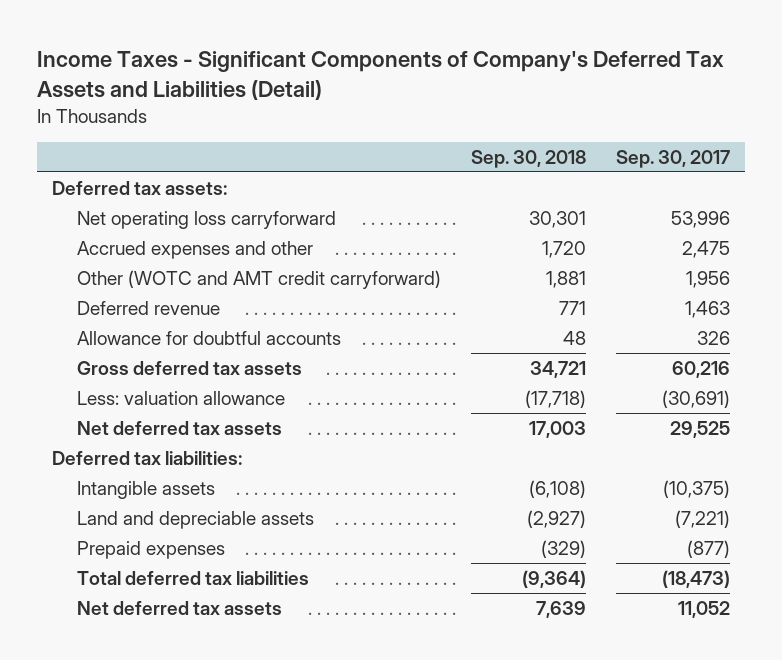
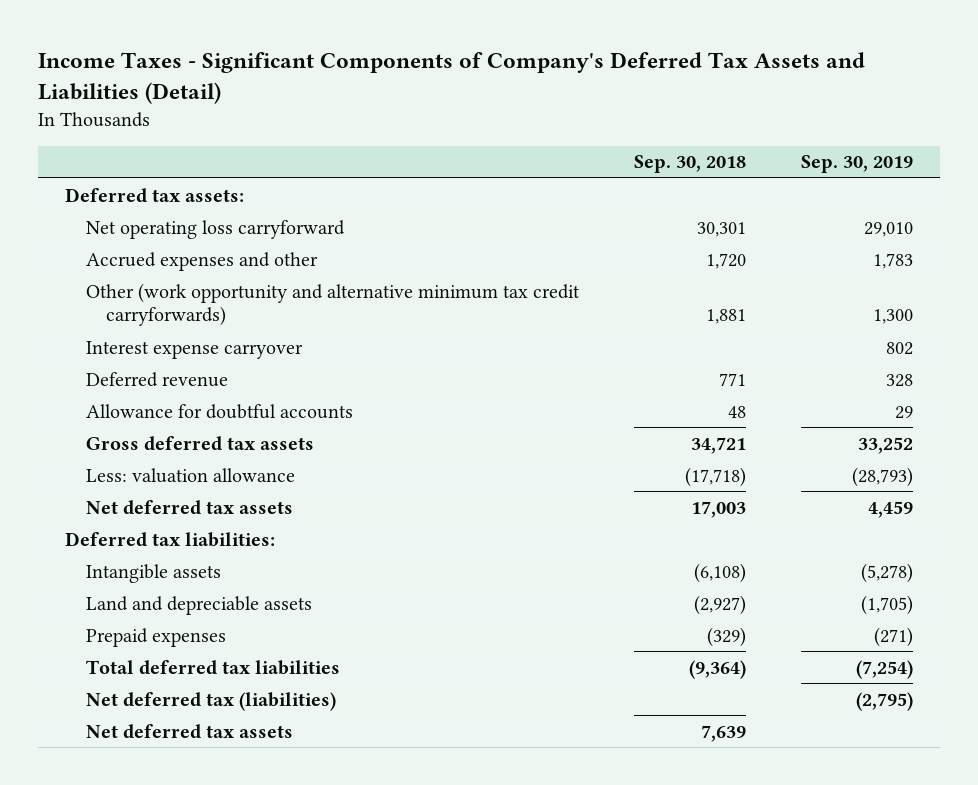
- | Sep. 30, 2018 | Sep. 30, 2017
+ | Sep. 30, 2018 | Sep. 30, 2019
- Other (WOTC and AMT credit carryforward) | 1,881 | 1,956
+ Other (work opportunity and alternative minimum tax credit carryforwards) | 1,881 | 1,300
+ Interest expense carryover | | 802
+ Net deferred tax (liabilities) | | (2,795)

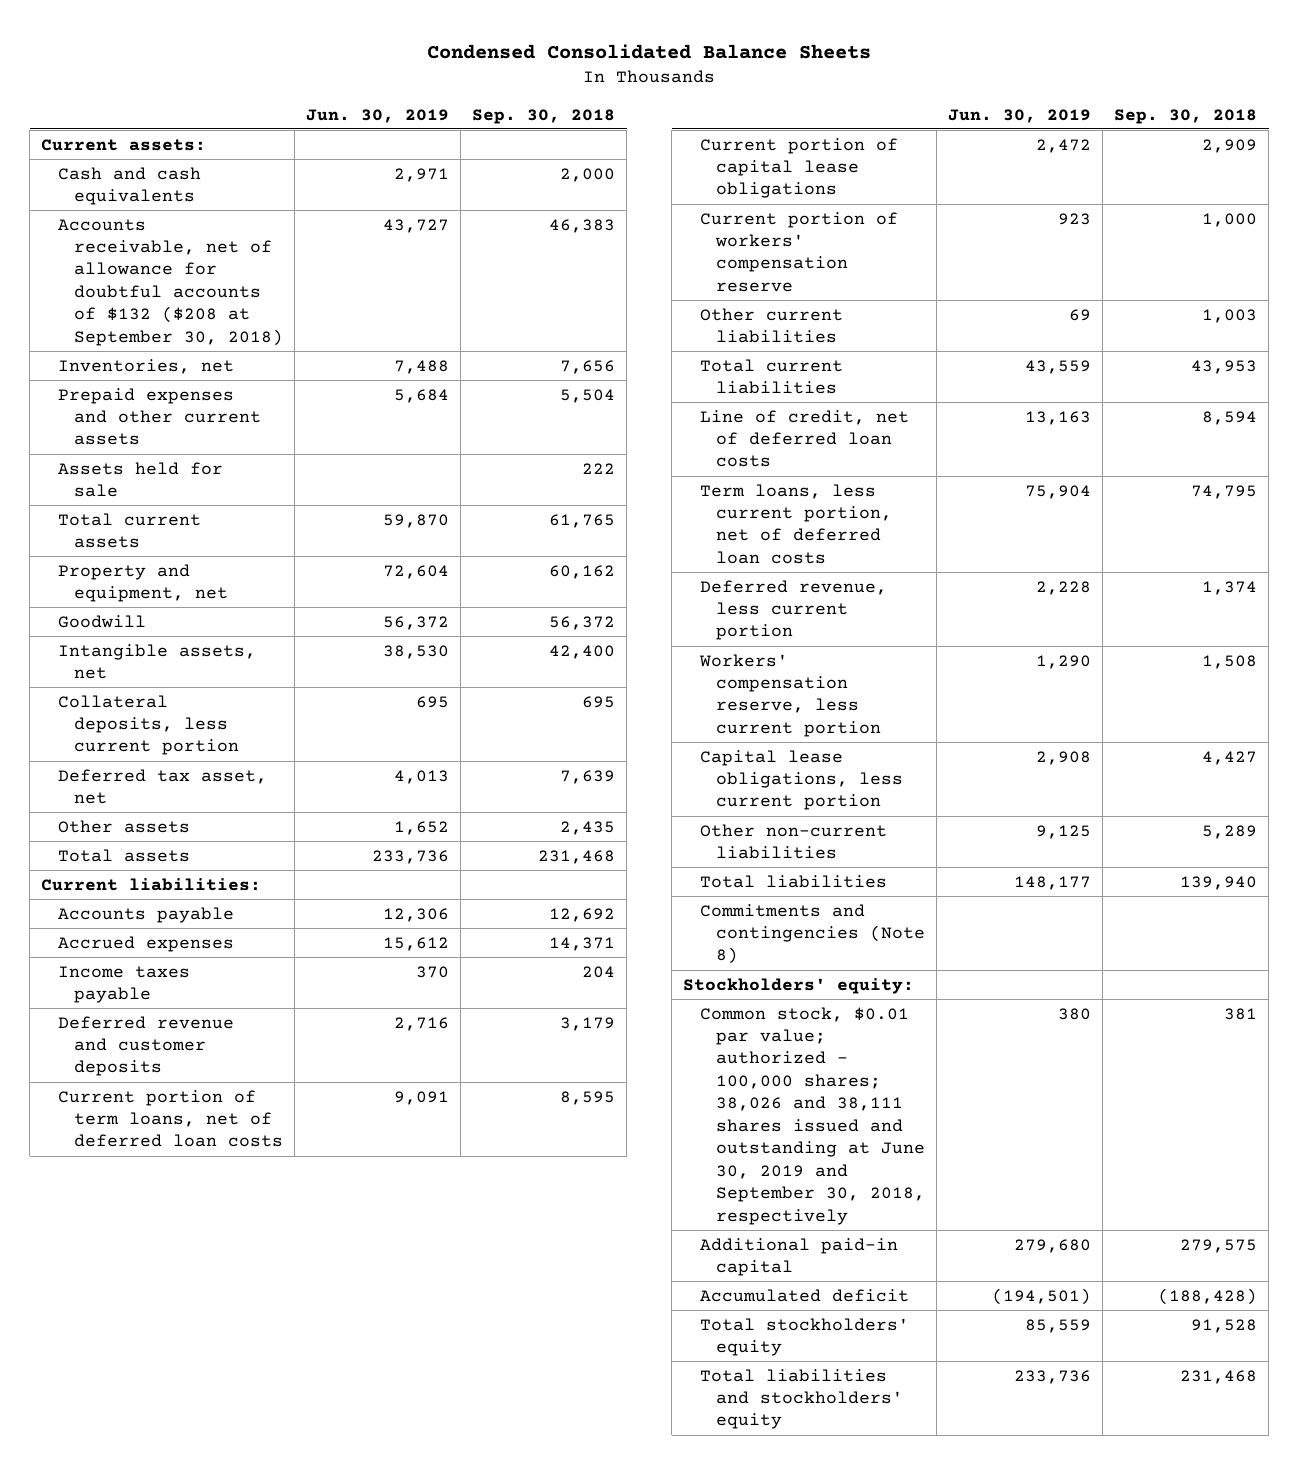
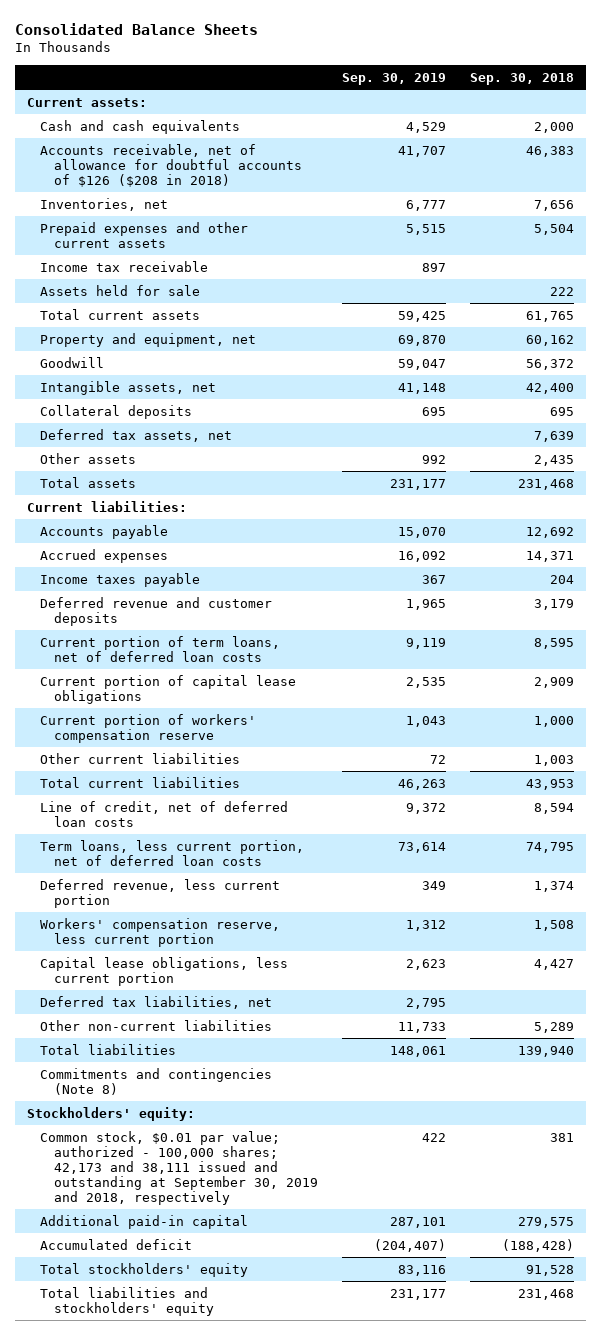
- Condensed Consolidated Balance Sheets
+ Consolidated Balance Sheets
- | Jun. 30, 2019 | Sep. 30, 2018
+ | Sep. 30, 2019 | Sep. 30, 2018
- Accounts receivable, net of allowance for doubtful accounts of $132 ($208 at September 30, 2018) | 43,727 | 46,383
+ Accounts receivable, net of allowance for doubtful accounts of $126 ($208 in 2018) | 41,707 | 46,383
+ Income tax receivable | 897 |
- Collateral deposits, less current portion | 695 | 695
- Deferred tax asset, net | 4,013 | 7,639
+ Collateral deposits | 695 | 695
+ Deferred tax assets, net | | 7,639
+ Deferred tax liabilities, net | 2,795 |
- Common stock, $0.01 par value; authorized - 100,000 shares; 38,026 and 38,111 shares issued and outstanding at June 30, 2019 and September 30, 2018, respectively | 380 | 381
+ Common stock, $0.01 par value; authorized - 100,000 shares; 42,173 and 38,111 issued and outstanding at September 30, 2019 and 2018, respectively | 422 | 381

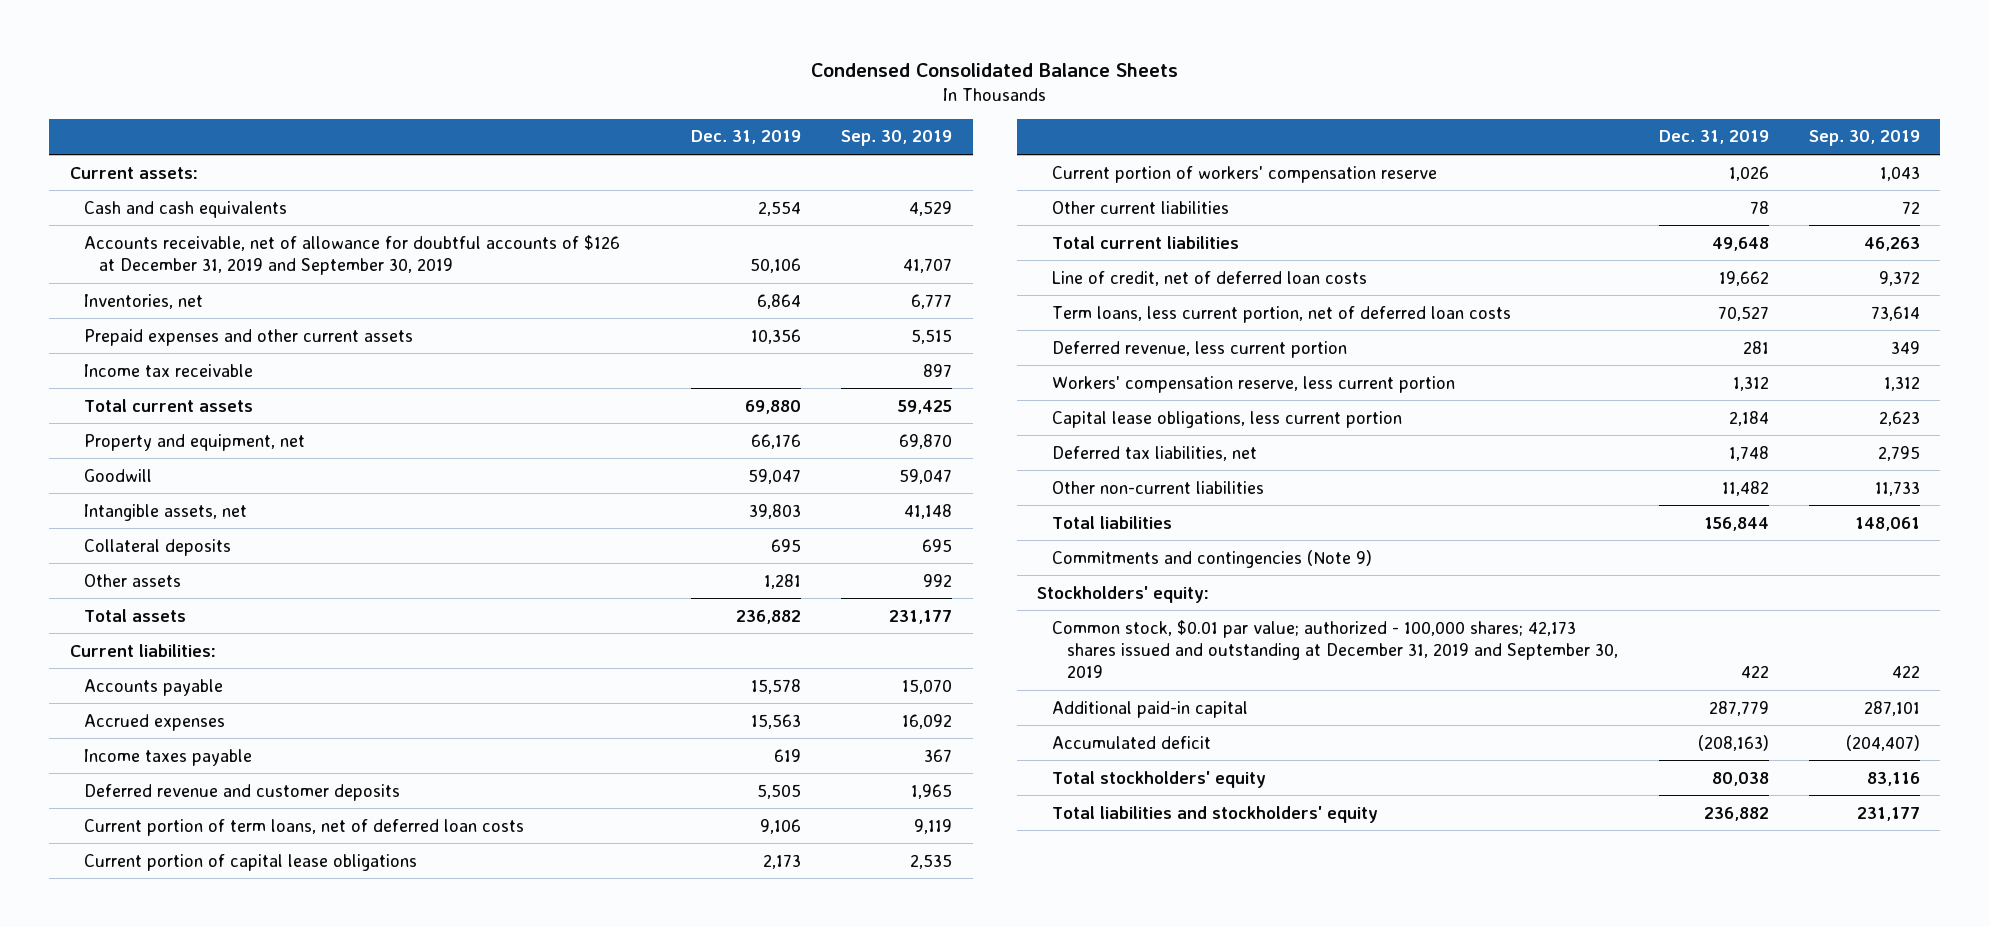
- Consolidated Balance Sheets
+ Condensed Consolidated Balance Sheets
- | Sep. 30, 2019 | Sep. 30, 2018
+ | Dec. 31, 2019 | Sep. 30, 2019
- Accounts receivable, net of allowance for doubtful accounts of $126 ($208 in 2018) | 41,707 | 46,383
+ Accounts receivable, net of allowance for doubtful accounts of $126 at December 31, 2019 and September 30, 2019 | 50,106 | 41,707
- Assets held for sale | | 222
- Deferred tax assets, net | | 7,639
- Commitments and contingencies (Note 8)
+ Commitments and contingencies (Note 9)
- Common stock, $0.01 par value; authorized - 100,000 shares; 42,173 and 38,111 issued and outstanding at September 30, 2019 and 2018, respectively | 422 | 381
+ Common stock, $0.01 par value; authorized - 100,000 shares; 42,173 shares issued and outstanding at December 31, 2019 and September 30, 2019 | 422 | 422

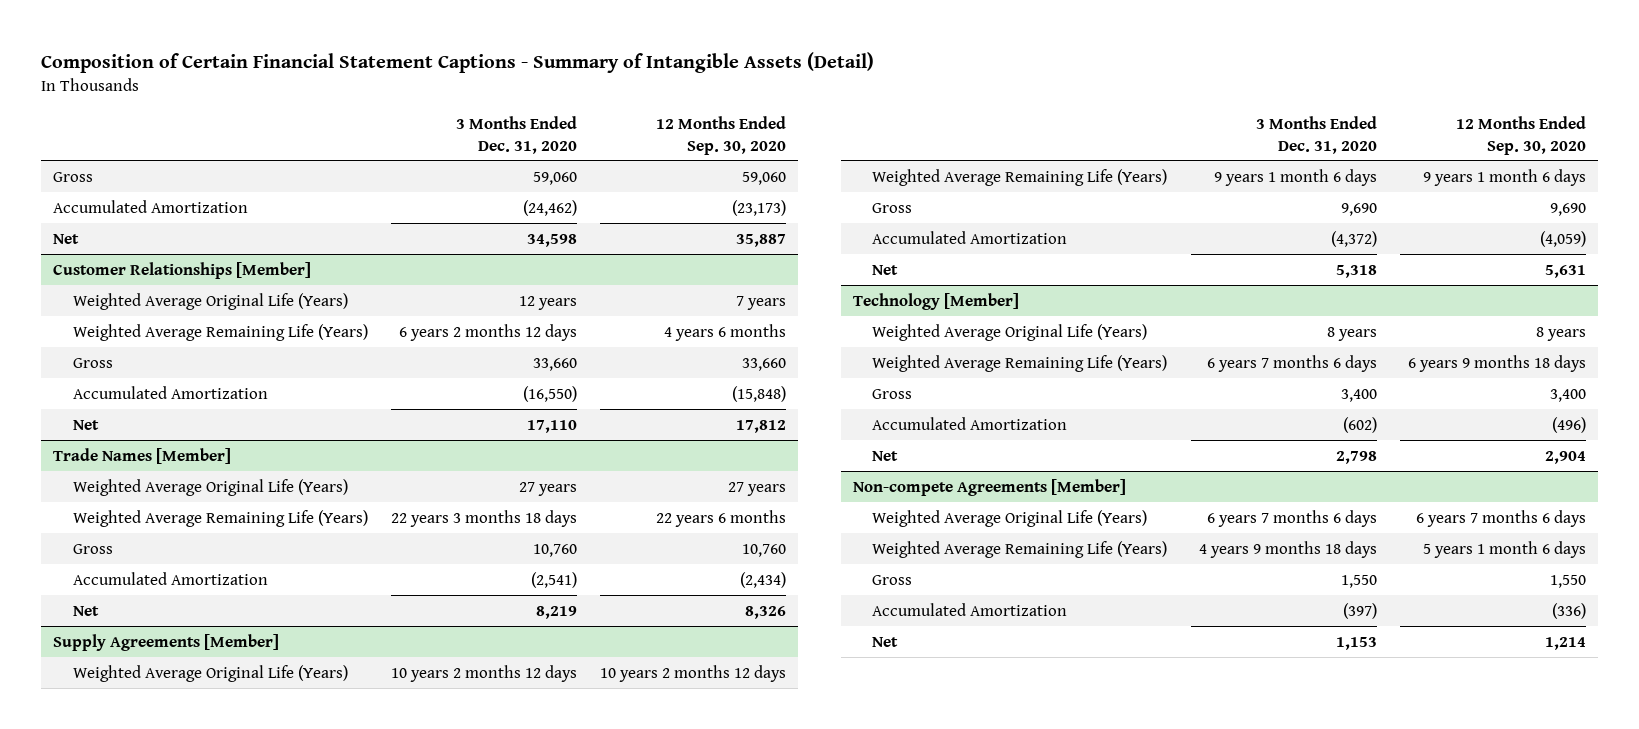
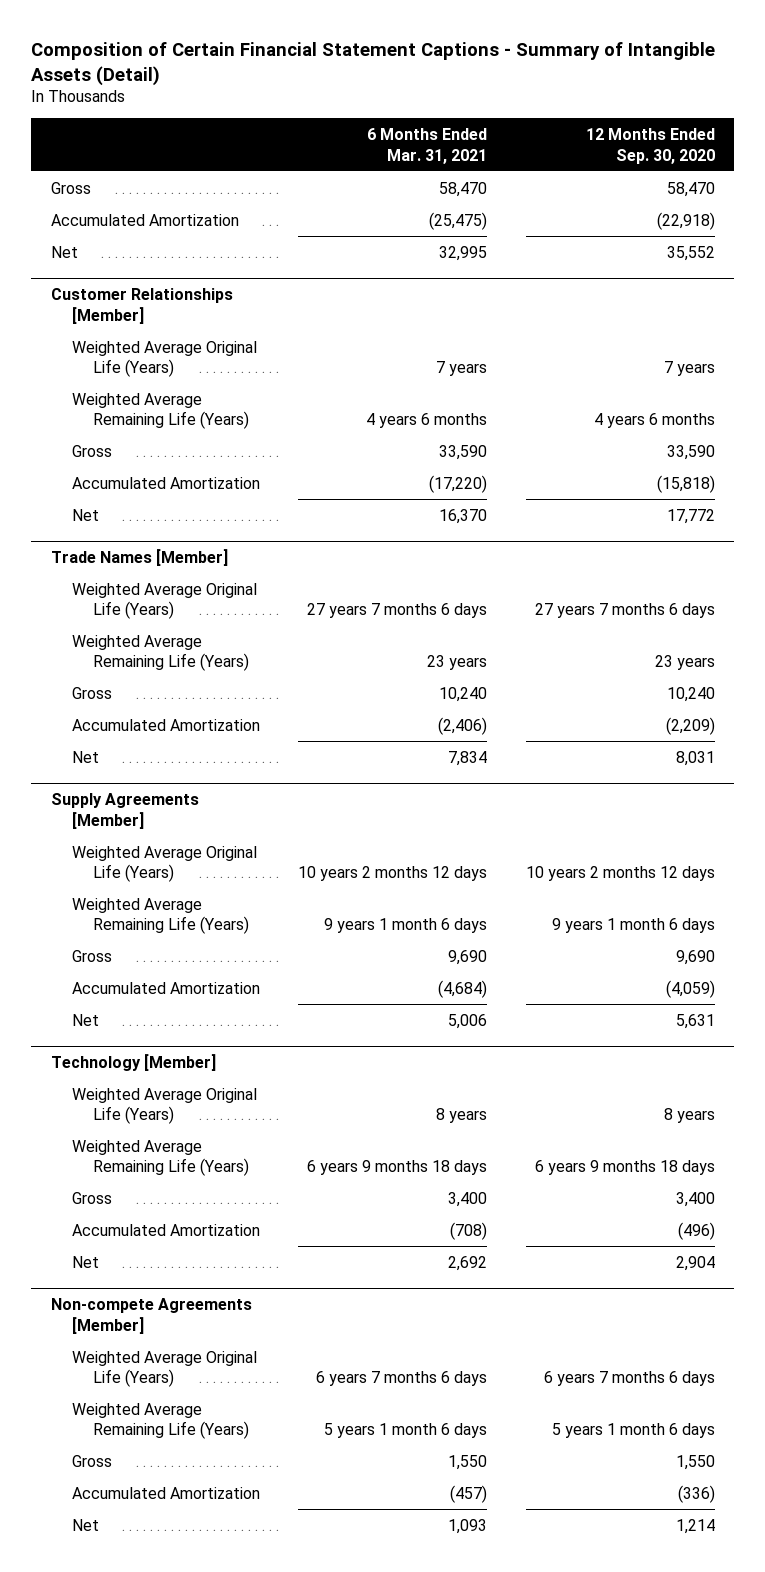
- | 3 Months Ended Dec. 31, 2020 | 12 Months Ended Sep. 30, 2020
+ | 6 Months Ended Mar. 31, 2021 | 12 Months Ended Sep. 30, 2020
- Gross | 59,060 | 59,060
- Accumulated Amortization | (24,462) | (23,173)
- Net | 34,598 | 35,887
+ Gross | 58,470 | 58,470
+ Accumulated Amortization | (25,475) | (22,918)
+ Net | 32,995 | 35,552
@ Customer Relationships [Member]
- Gross | 33,660 | 33,660
- Accumulated Amortization | (16,550) | (15,848)
- Net | 17,110 | 17,812
+ Gross | 33,590 | 33,590
+ Accumulated Amortization | (17,220) | (15,818)
+ Net | 16,370 | 17,772
@ Trade Names [Member]
- Weighted Average Original Life (Years) | 27 years | 27 years
- Weighted Average Remaining Life (Years) | 22 years 3 months 18 days | 22 years 6 months
- Gross | 10,760 | 10,760
- Accumulated Amortization | (2,541) | (2,434)
- Net | 8,219 | 8,326
+ Weighted Average Original Life (Years) | 27 years 7 months 6 days | 27 years 7 months 6 days
+ Weighted Average Remaining Life (Years) | 23 years | 23 years
+ Gross | 10,240 | 10,240
+ Accumulated Amortization | (2,406) | (2,209)
+ Net | 7,834 | 8,031

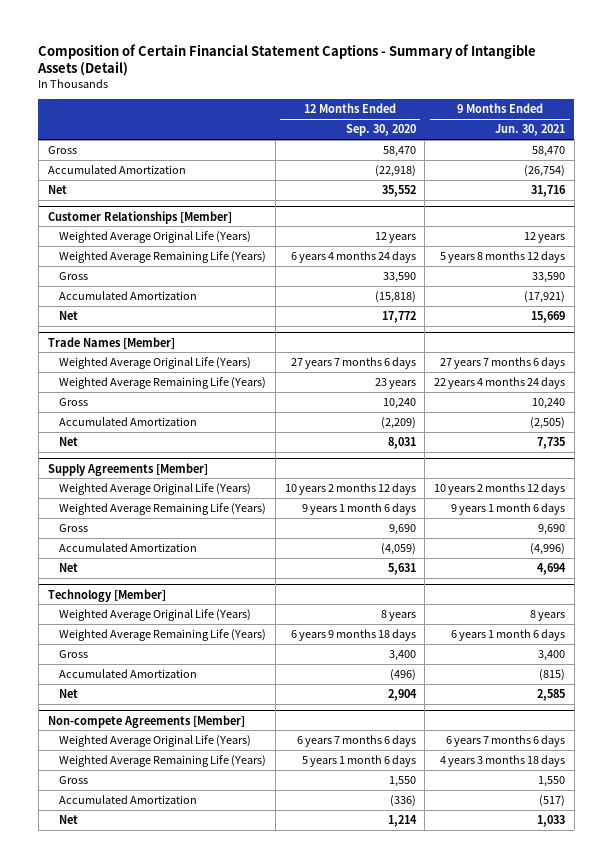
- | 6 Months Ended Mar. 31, 2021 | 12 Months Ended Sep. 30, 2020
+ | 12 Months Ended Sep. 30, 2020 | 9 Months Ended Jun. 30, 2021
@ Customer Relationships [Member]
- Weighted Average Original Life (Years) | 7 years | 7 years
- Weighted Average Remaining Life (Years) | 4 years 6 months | 4 years 6 months
+ Weighted Average Original Life (Years) | 12 years | 12 years
+ Weighted Average Remaining Life (Years) | 6 years 4 months 24 days | 5 years 8 months 12 days

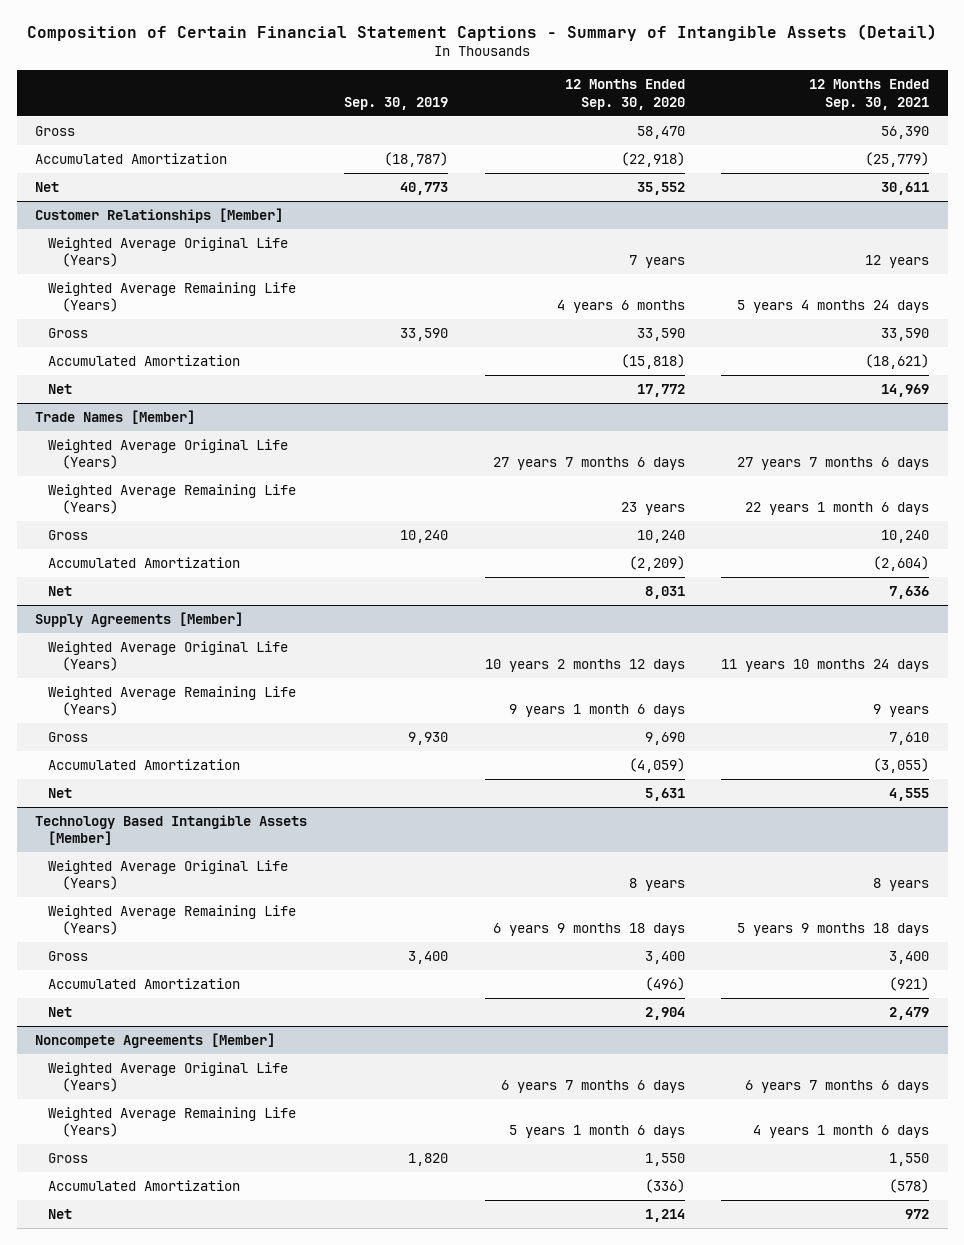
- | 12 Months Ended Sep. 30, 2020 | 9 Months Ended Jun. 30, 2021
+ | Sep. 30, 2019 | 12 Months Ended Sep. 30, 2020 | 12 Months Ended Sep. 30, 2021
@ Customer Relationships [Member]
- Weighted Average Original Life (Years) | 12 years | 12 years
- Weighted Average Remaining Life (Years) | 6 years 4 months 24 days | 5 years 8 months 12 days
+ Weighted Average Original Life (Years) | | 7 years | 12 years
+ Weighted Average Remaining Life (Years) | | 4 years 6 months | 5 years 4 months 24 days
- Technology [Member]
+ Technology Based Intangible Assets [Member]
- Non-compete Agreements [Member]
+ Noncompete Agreements [Member]

